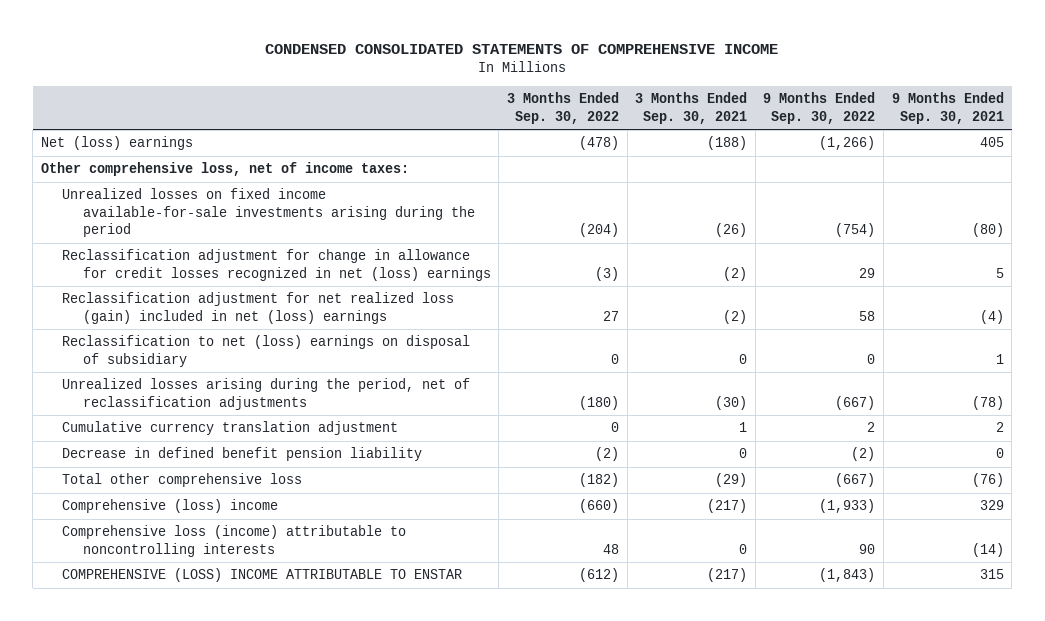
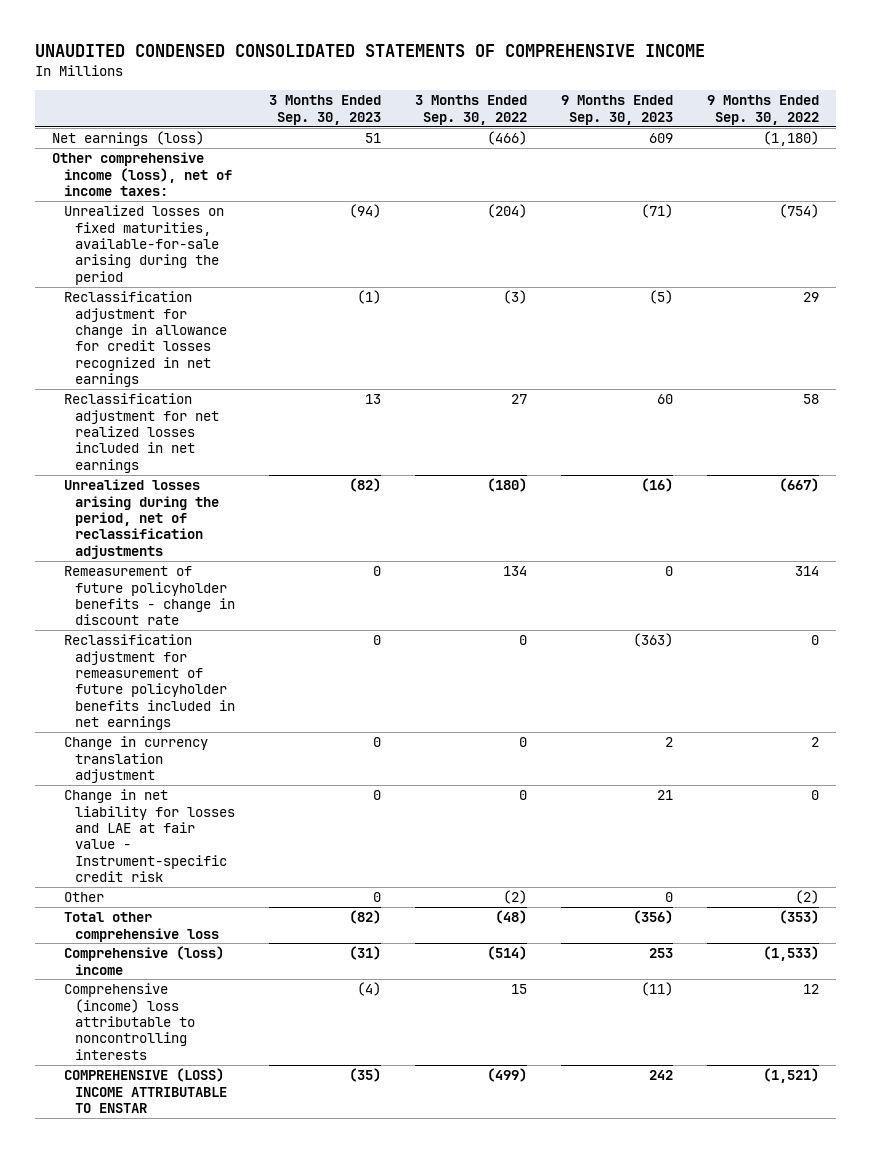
- CONDENSED CONSOLIDATED STATEMENTS OF COMPREHENSIVE INCOME
+ UNAUDITED CONDENSED CONSOLIDATED STATEMENTS OF COMPREHENSIVE INCOME
- | 3 Months Ended Sep. 30, 2022 | 3 Months Ended Sep. 30, 2021 | 9 Months Ended Sep. 30, 2022 | 9 Months Ended Sep. 30, 2021
+ | 3 Months Ended Sep. 30, 2023 | 3 Months Ended Sep. 30, 2022 | 9 Months Ended Sep. 30, 2023 | 9 Months Ended Sep. 30, 2022
- Net (loss) earnings | (478) | (188) | (1,266) | 405
- Other comprehensive loss, net of income taxes:
- Unrealized losses on fixed income available-for-sale investments arising during the period | (204) | (26) | (754) | (80)
- Reclassification adjustment for change in allowance for credit losses recognized in net (loss) earnings | (3) | (2) | 29 | 5
- Reclassification adjustment for net realized loss (gain) included in net (loss) earnings | 27 | (2) | 58 | (4)
- Reclassification to net (loss) earnings on disposal of subsidiary | 0 | 0 | 0 | 1
+ Net earnings (loss) | 51 | (466) | 609 | (1,180)
+ Other comprehensive income (loss), net of income taxes:
+ Unrealized losses on fixed maturities, available-for-sale arising during the period | (94) | (204) | (71) | (754)
+ Reclassification adjustment for change in allowance for credit losses recognized in net earnings | (1) | (3) | (5) | 29
+ Reclassification adjustment for net realized losses included in net earnings | 13 | 27 | 60 | 58
- Cumulative currency translation adjustment | 0 | 1 | 2 | 2
- Decrease in defined benefit pension liability | (2) | 0 | (2) | 0
- Total other comprehensive loss | (182) | (29) | (667) | (76)
- Comprehensive (loss) income | (660) | (217) | (1,933) | 329
- Comprehensive loss (income) attributable to noncontrolling interests | 48 | 0 | 90 | (14)
- COMPREHENSIVE (LOSS) INCOME ATTRIBUTABLE TO ENSTAR | (612) | (217) | (1,843) | 315
+ Remeasurement of future policyholder benefits - change in discount rate | 0 | 134 | 0 | 314
+ Reclassification adjustment for remeasurement of future policyholder benefits included in net earnings | 0 | 0 | (363) | 0
+ Change in currency translation adjustment | 0 | 0 | 2 | 2
+ Change in net liability for losses and LAE at fair value - Instrument-specific credit risk | 0 | 0 | 21 | 0
+ Other | 0 | (2) | 0 | (2)
+ Total other comprehensive loss | (82) | (48) | (356) | (353)
+ Comprehensive (loss) income | (31) | (514) | 253 | (1,533)
+ Comprehensive (income) loss attributable to noncontrolling interests | (4) | 15 | (11) | 12
+ COMPREHENSIVE (LOSS) INCOME ATTRIBUTABLE TO ENSTAR | (35) | (499) | 242 | (1,521)

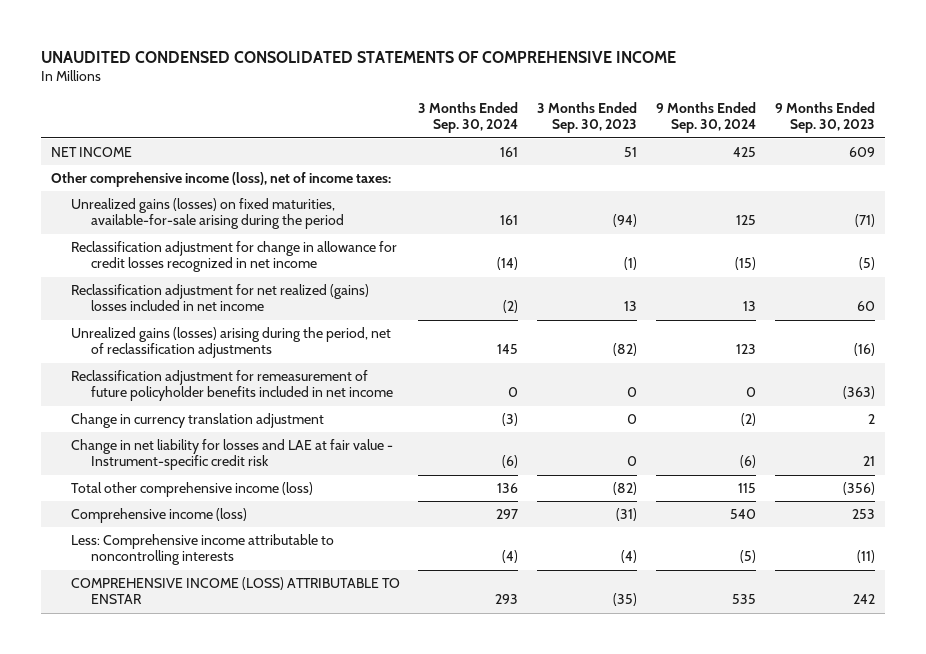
- | 3 Months Ended Sep. 30, 2023 | 3 Months Ended Sep. 30, 2022 | 9 Months Ended Sep. 30, 2023 | 9 Months Ended Sep. 30, 2022
+ | 3 Months Ended Sep. 30, 2024 | 3 Months Ended Sep. 30, 2023 | 9 Months Ended Sep. 30, 2024 | 9 Months Ended Sep. 30, 2023
- Net earnings (loss) | 51 | (466) | 609 | (1,180)
+ NET INCOME | 161 | 51 | 425 | 609
- Unrealized losses on fixed maturities, available-for-sale arising during the period | (94) | (204) | (71) | (754)
- Reclassification adjustment for change in allowance for credit losses recognized in net earnings | (1) | (3) | (5) | 29
- Reclassification adjustment for net realized losses included in net earnings | 13 | 27 | 60 | 58
- Unrealized losses arising during the period, net of reclassification adjustments | (82) | (180) | (16) | (667)
- Remeasurement of future policyholder benefits - change in discount rate | 0 | 134 | 0 | 314
- Reclassification adjustment for remeasurement of future policyholder benefits included in net earnings | 0 | 0 | (363) | 0
+ Unrealized gains (losses) on fixed maturities, available-for-sale arising during the period | 161 | (94) | 125 | (71)
+ Reclassification adjustment for change in allowance for credit losses recognized in net income | (14) | (1) | (15) | (5)
+ Reclassification adjustment for net realized (gains) losses included in net income | (2) | 13 | 13 | 60
+ Unrealized gains (losses) arising during the period, net of reclassification adjustments | 145 | (82) | 123 | (16)
+ Reclassification adjustment for remeasurement of future policyholder benefits included in net income | 0 | 0 | 0 | (363)
- Other | 0 | (2) | 0 | (2)
- Total other comprehensive loss | (82) | (48) | (356) | (353)
- Comprehensive (loss) income | (31) | (514) | 253 | (1,533)
- Comprehensive (income) loss attributable to noncontrolling interests | (4) | 15 | (11) | 12
- COMPREHENSIVE (LOSS) INCOME ATTRIBUTABLE TO ENSTAR | (35) | (499) | 242 | (1,521)
+ Total other comprehensive income (loss) | 136 | (82) | 115 | (356)
+ Comprehensive income (loss) | 297 | (31) | 540 | 253
+ Less: Comprehensive income attributable to noncontrolling interests | (4) | (4) | (5) | (11)
+ COMPREHENSIVE INCOME (LOSS) ATTRIBUTABLE TO ENSTAR | 293 | (35) | 535 | 242

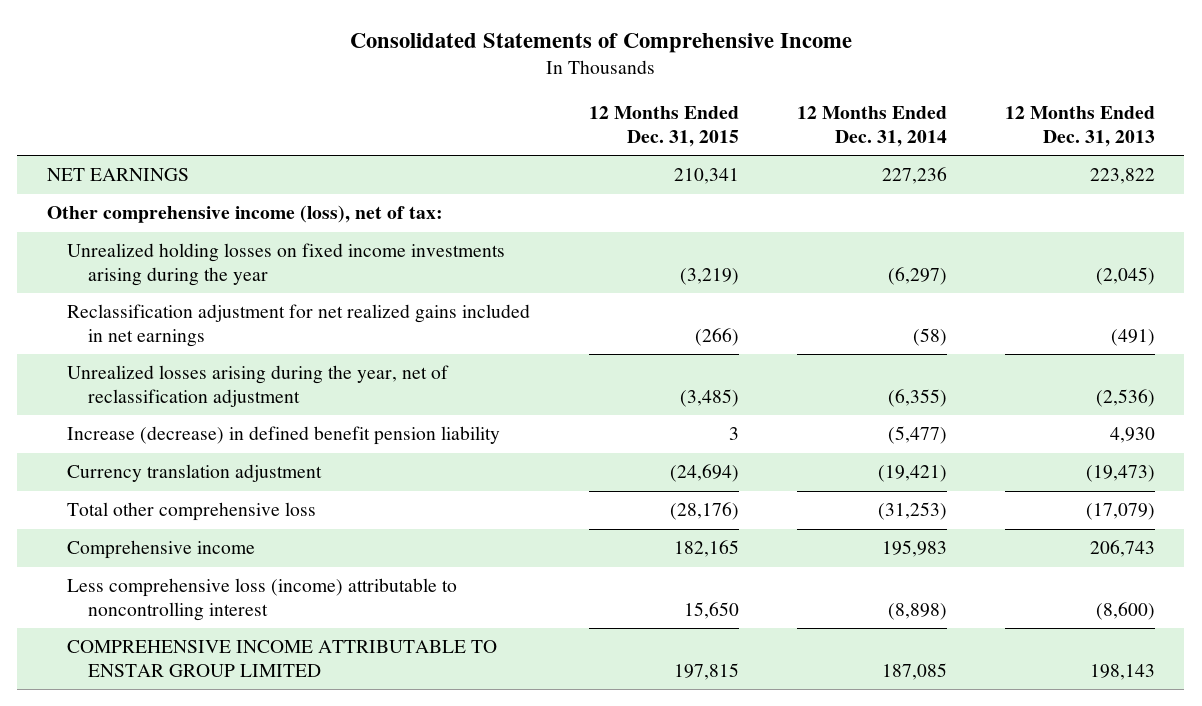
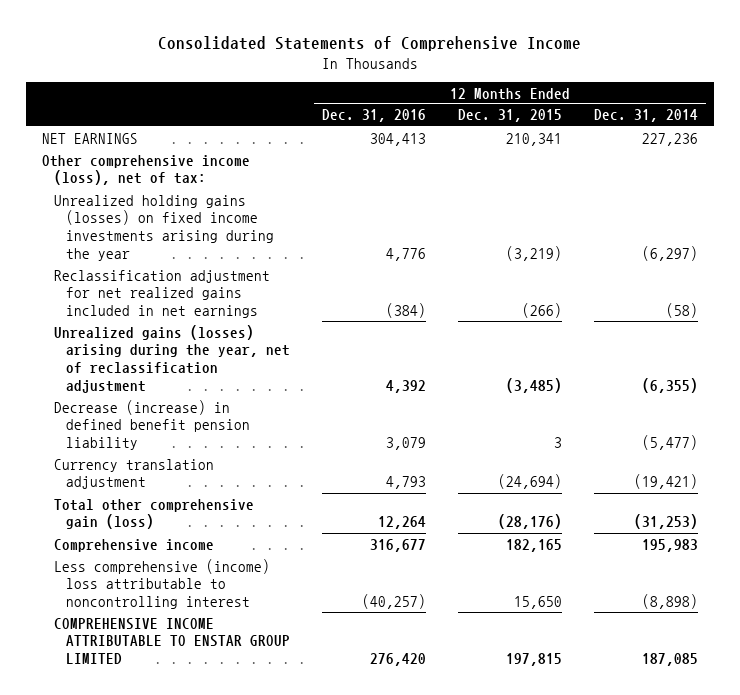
- | 12 Months Ended Dec. 31, 2015 | 12 Months Ended Dec. 31, 2014 | 12 Months Ended Dec. 31, 2013
+ | 12 Months Ended Dec. 31, 2016 | 12 Months Ended Dec. 31, 2015 | 12 Months Ended Dec. 31, 2014
- Unrealized holding losses on fixed income investments arising during the year | (3,219) | (6,297) | (2,045)
+ Unrealized holding gains (losses) on fixed income investments arising during the year | 4,776 | (3,219) | (6,297)
- Unrealized losses arising during the year, net of reclassification adjustment | (3,485) | (6,355) | (2,536)
- Increase (decrease) in defined benefit pension liability | 3 | (5,477) | 4,930
+ Unrealized gains (losses) arising during the year, net of reclassification adjustment | 4,392 | (3,485) | (6,355)
+ Decrease (increase) in defined benefit pension liability | 3,079 | 3 | (5,477)
- Total other comprehensive loss | (28,176) | (31,253) | (17,079)
+ Total other comprehensive gain (loss) | 12,264 | (28,176) | (31,253)
- Less comprehensive loss (income) attributable to noncontrolling interest | 15,650 | (8,898) | (8,600)
+ Less comprehensive (income) loss attributable to noncontrolling interest | (40,257) | 15,650 | (8,898)

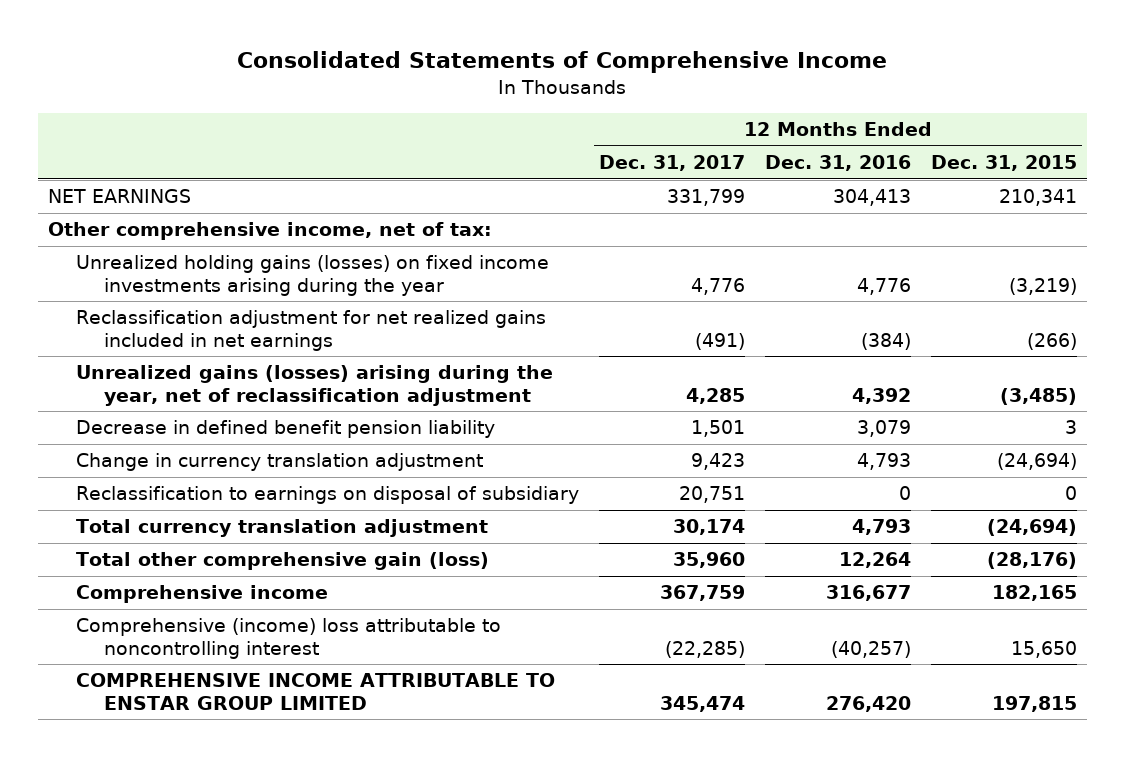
- | 12 Months Ended Dec. 31, 2016 | 12 Months Ended Dec. 31, 2015 | 12 Months Ended Dec. 31, 2014
+ | 12 Months Ended Dec. 31, 2017 | 12 Months Ended Dec. 31, 2016 | 12 Months Ended Dec. 31, 2015
- Other comprehensive income (loss), net of tax:
+ Other comprehensive income, net of tax:
- Decrease (increase) in defined benefit pension liability | 3,079 | 3 | (5,477)
- Currency translation adjustment | 4,793 | (24,694) | (19,421)
+ Decrease in defined benefit pension liability | 1,501 | 3,079 | 3
+ Change in currency translation adjustment | 9,423 | 4,793 | (24,694)
+ Reclassification to earnings on disposal of subsidiary | 20,751 | 0 | 0
+ Total currency translation adjustment | 30,174 | 4,793 | (24,694)
- Less comprehensive (income) loss attributable to noncontrolling interest | (40,257) | 15,650 | (8,898)
+ Comprehensive (income) loss attributable to noncontrolling interest | (22,285) | (40,257) | 15,650

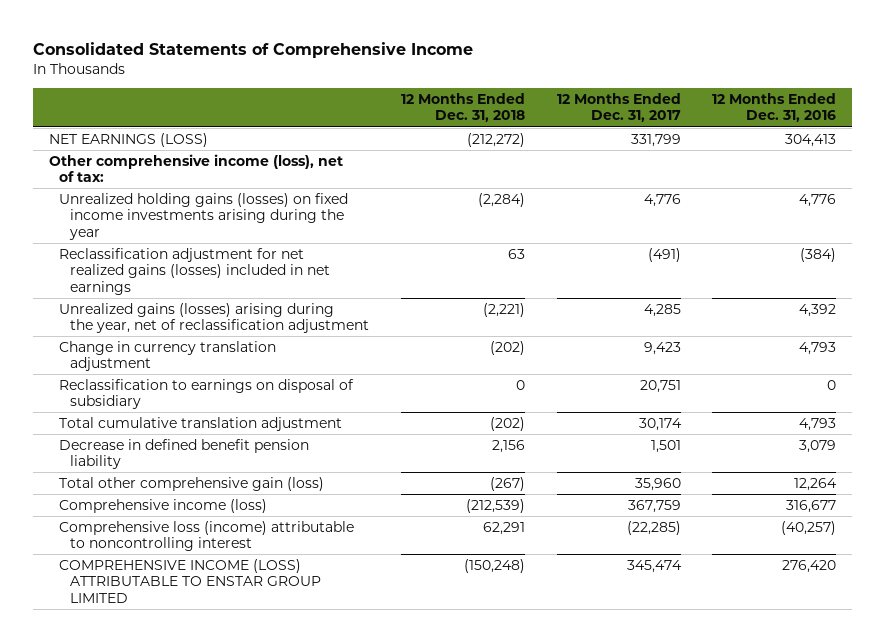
- | 12 Months Ended Dec. 31, 2017 | 12 Months Ended Dec. 31, 2016 | 12 Months Ended Dec. 31, 2015
+ | 12 Months Ended Dec. 31, 2018 | 12 Months Ended Dec. 31, 2017 | 12 Months Ended Dec. 31, 2016
- NET EARNINGS | 331,799 | 304,413 | 210,341
- Other comprehensive income, net of tax:
+ NET EARNINGS (LOSS) | (212,272) | 331,799 | 304,413
+ Other comprehensive income (loss), net of tax:
- Reclassification adjustment for net realized gains included in net earnings | (491) | (384) | (266)
+ Reclassification adjustment for net realized gains (losses) included in net earnings | 63 | (491) | (384)
- Total currency translation adjustment | 30,174 | 4,793 | (24,694)
+ Total cumulative translation adjustment | (202) | 30,174 | 4,793
moved down: Decrease in defined benefit pension liability | 2,156 | 1,501 | 3,079
- Comprehensive income | 367,759 | 316,677 | 182,165
- Comprehensive (income) loss attributable to noncontrolling interest | (22,285) | (40,257) | 15,650
- COMPREHENSIVE INCOME ATTRIBUTABLE TO ENSTAR GROUP LIMITED | 345,474 | 276,420 | 197,815
+ Comprehensive income (loss) | (212,539) | 367,759 | 316,677
+ Comprehensive loss (income) attributable to noncontrolling interest | 62,291 | (22,285) | (40,257)
+ COMPREHENSIVE INCOME (LOSS) ATTRIBUTABLE TO ENSTAR GROUP LIMITED | (150,248) | 345,474 | 276,420

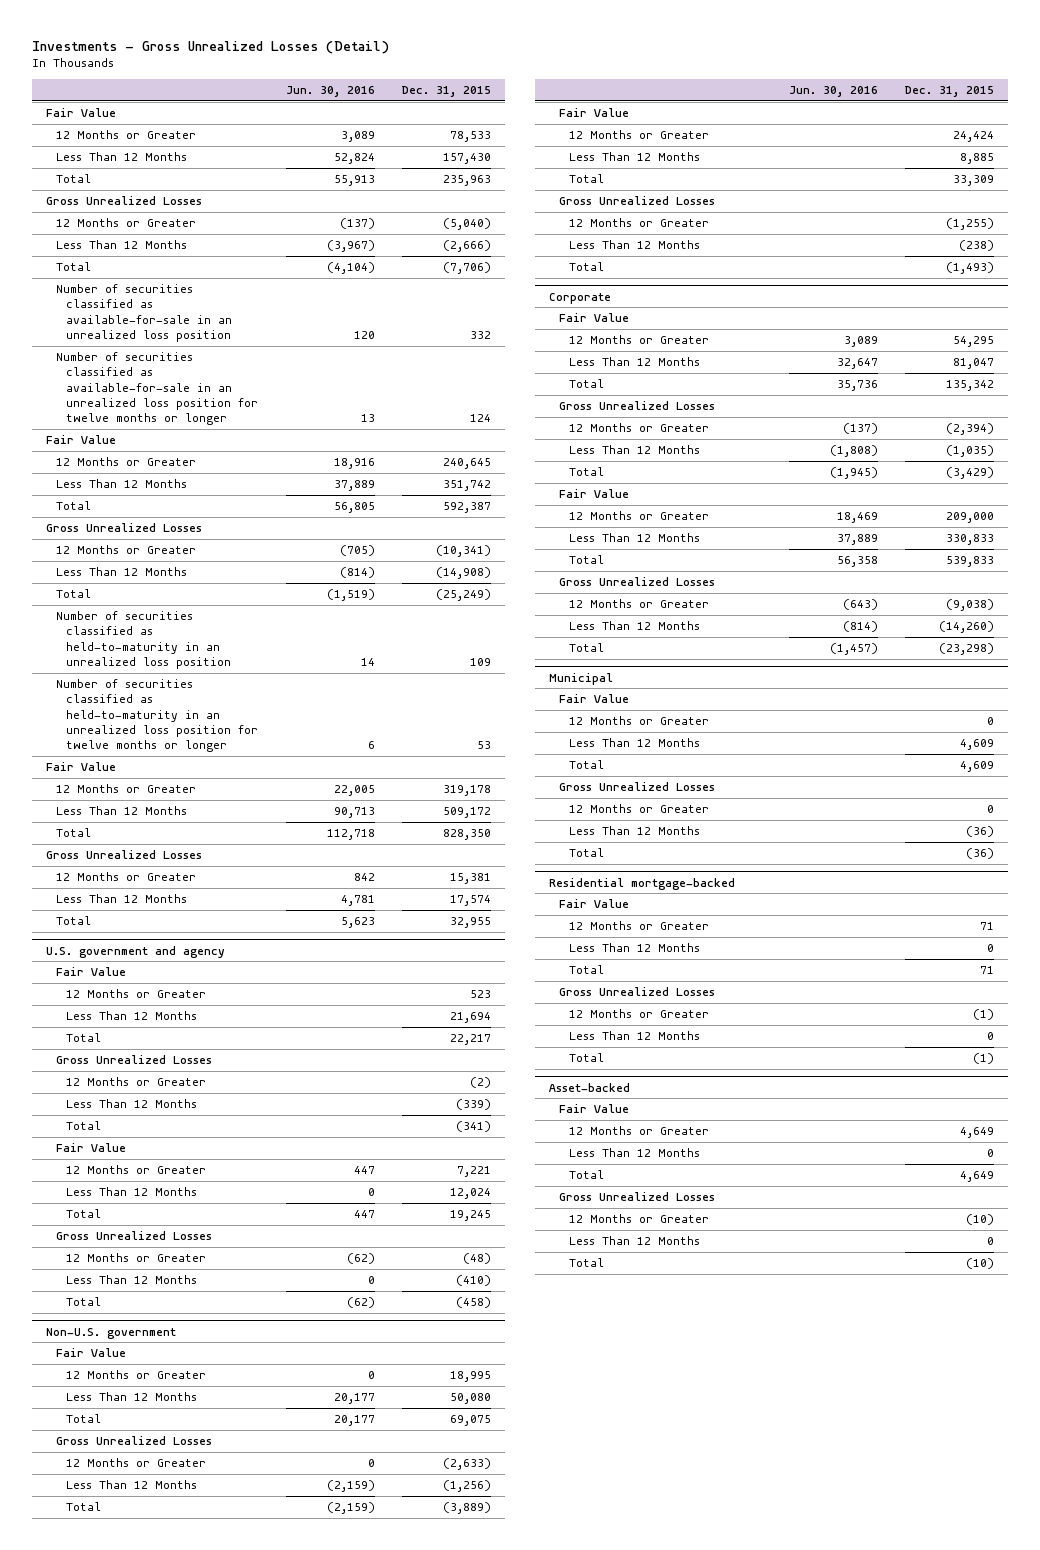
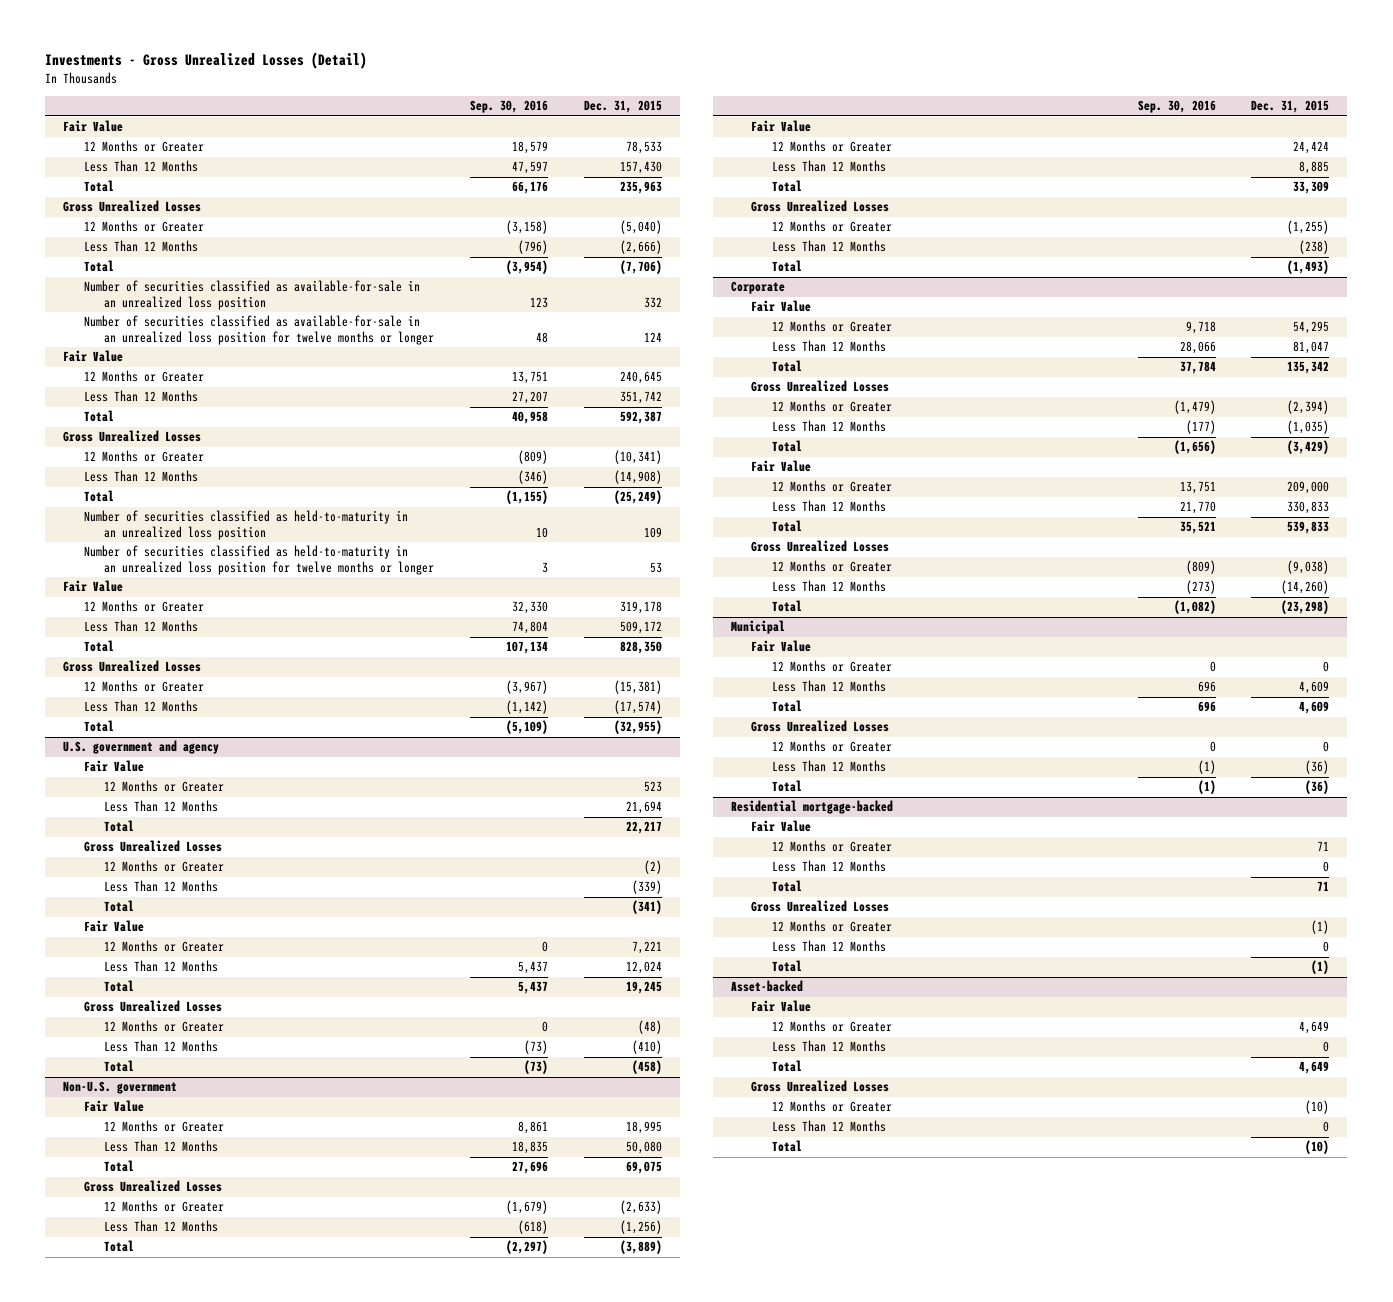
- | Jun. 30, 2016 | Dec. 31, 2015
+ | Sep. 30, 2016 | Dec. 31, 2015
- 12 Months or Greater | 842 | 15,381
- Less Than 12 Months | 4,781 | 17,574
- Total | 5,623 | 32,955
+ 12 Months or Greater | (3,967) | (15,381)
+ Less Than 12 Months | (1,142) | (17,574)
+ Total | (5,109) | (32,955)

